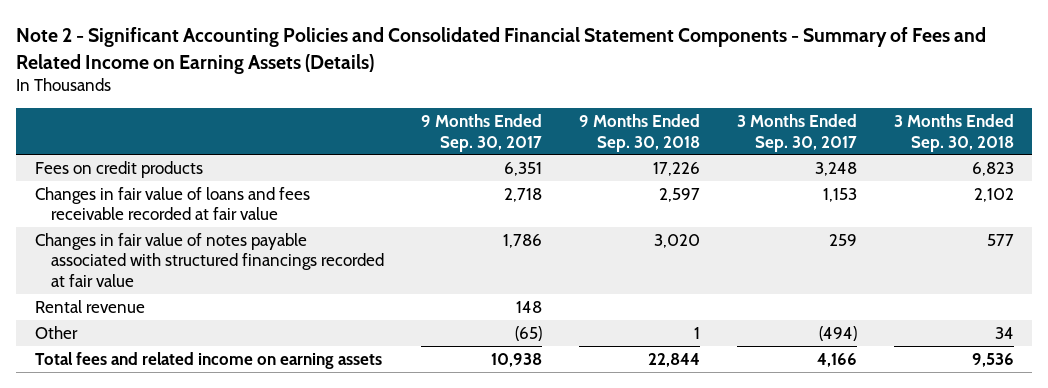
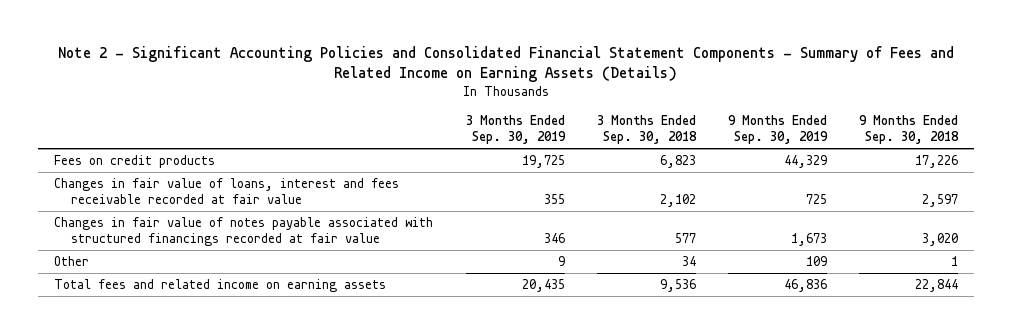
- | 9 Months Ended Sep. 30, 2017 | 9 Months Ended Sep. 30, 2018 | 3 Months Ended Sep. 30, 2017 | 3 Months Ended Sep. 30, 2018
+ | 3 Months Ended Sep. 30, 2019 | 3 Months Ended Sep. 30, 2018 | 9 Months Ended Sep. 30, 2019 | 9 Months Ended Sep. 30, 2018
- Changes in fair value of loans and fees receivable recorded at fair value | 2,718 | 2,597 | 1,153 | 2,102
+ Changes in fair value of loans, interest and fees receivable recorded at fair value | 355 | 2,102 | 725 | 2,597
- Rental revenue | 148 | | |

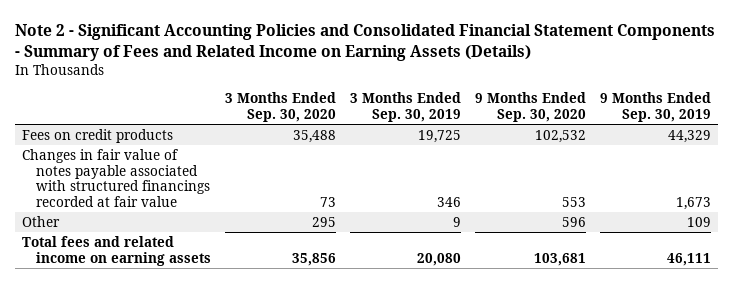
- | 3 Months Ended Sep. 30, 2019 | 3 Months Ended Sep. 30, 2018 | 9 Months Ended Sep. 30, 2019 | 9 Months Ended Sep. 30, 2018
+ | 3 Months Ended Sep. 30, 2020 | 3 Months Ended Sep. 30, 2019 | 9 Months Ended Sep. 30, 2020 | 9 Months Ended Sep. 30, 2019
- Changes in fair value of loans, interest and fees receivable recorded at fair value | 355 | 2,102 | 725 | 2,597
- Total fees and related income on earning assets | 20,435 | 9,536 | 46,836 | 22,844
+ Total fees and related income on earning assets | 35,856 | 20,080 | 103,681 | 46,111

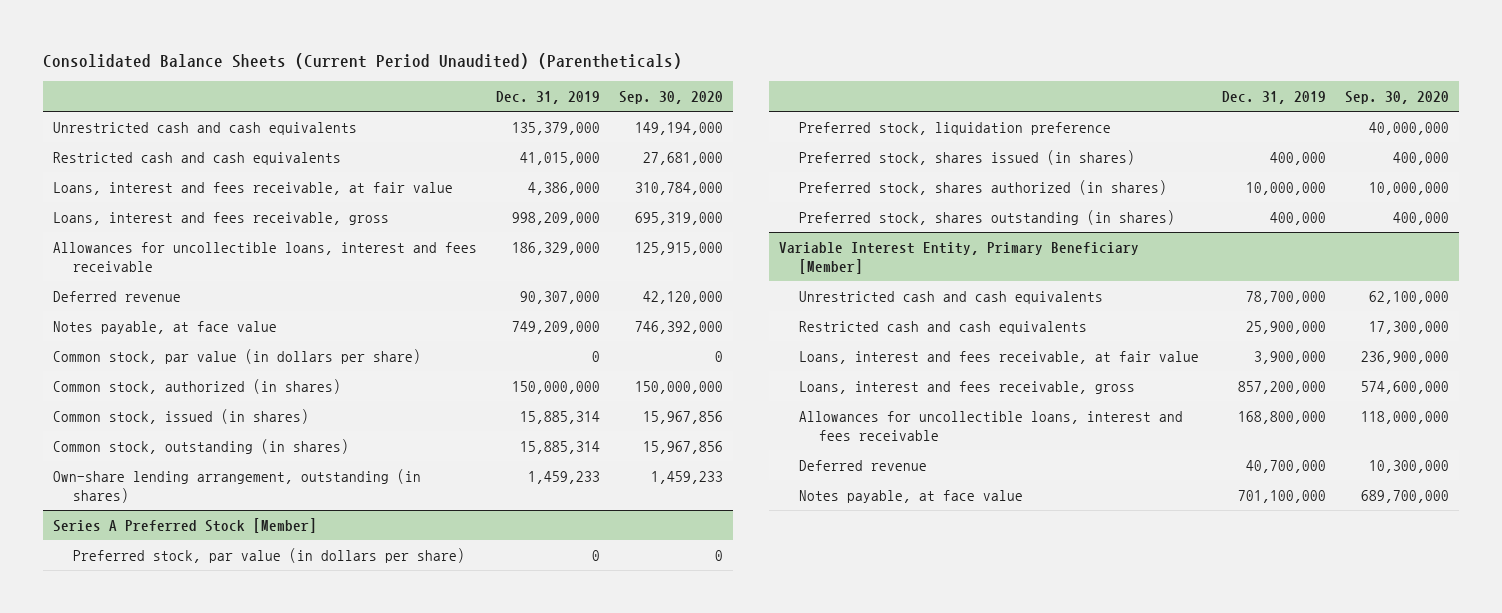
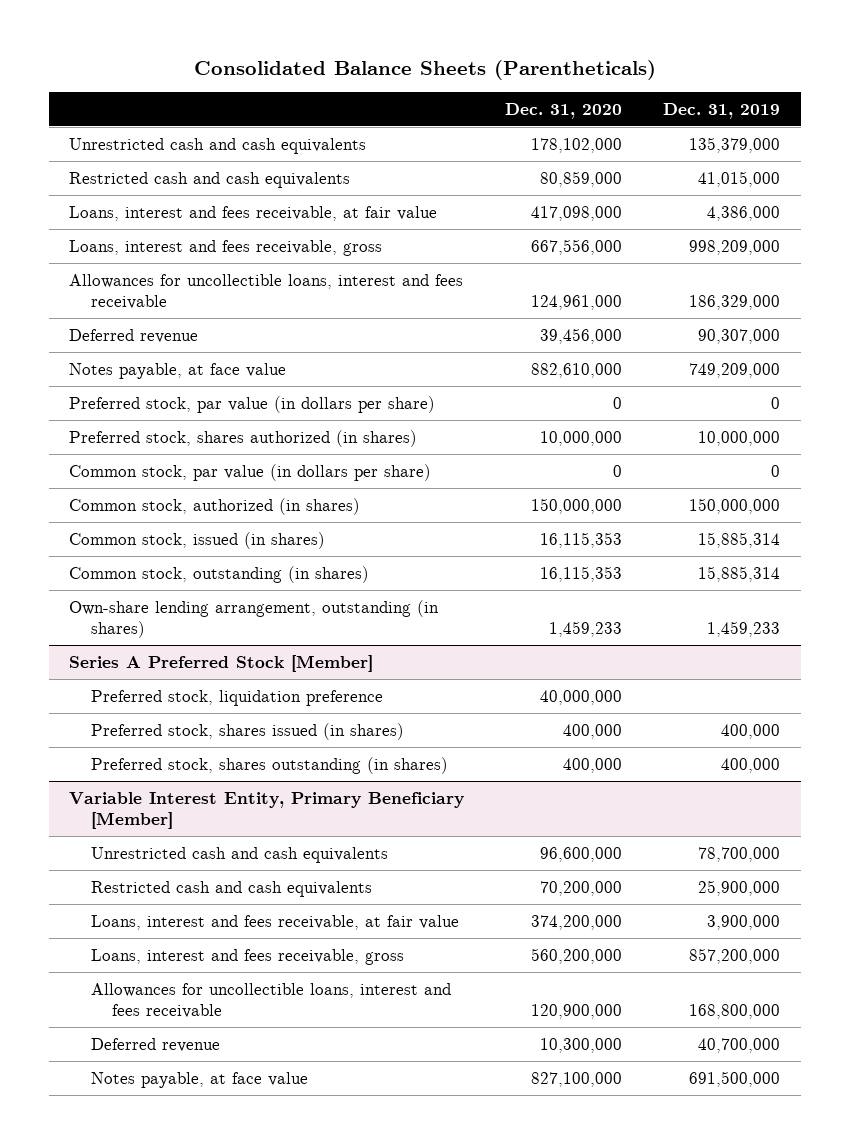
- Consolidated Balance Sheets (Current Period Unaudited) (Parentheticals)
+ Consolidated Balance Sheets (Parentheticals)
- | Dec. 31, 2019 | Sep. 30, 2020
+ | Dec. 31, 2020 | Dec. 31, 2019
+ Preferred stock, par value (in dollars per share) | 0 | 0
+ Preferred stock, shares authorized (in shares) | 10,000,000 | 10,000,000
@ Series A Preferred Stock [Member]
- Preferred stock, par value (in dollars per share) | 0 | 0
- Preferred stock, shares authorized (in shares) | 10,000,000 | 10,000,000
@ Variable Interest Entity, Primary Beneficiary [Member]
- Notes payable, at face value | 701,100,000 | 689,700,000
+ Notes payable, at face value | 827,100,000 | 691,500,000

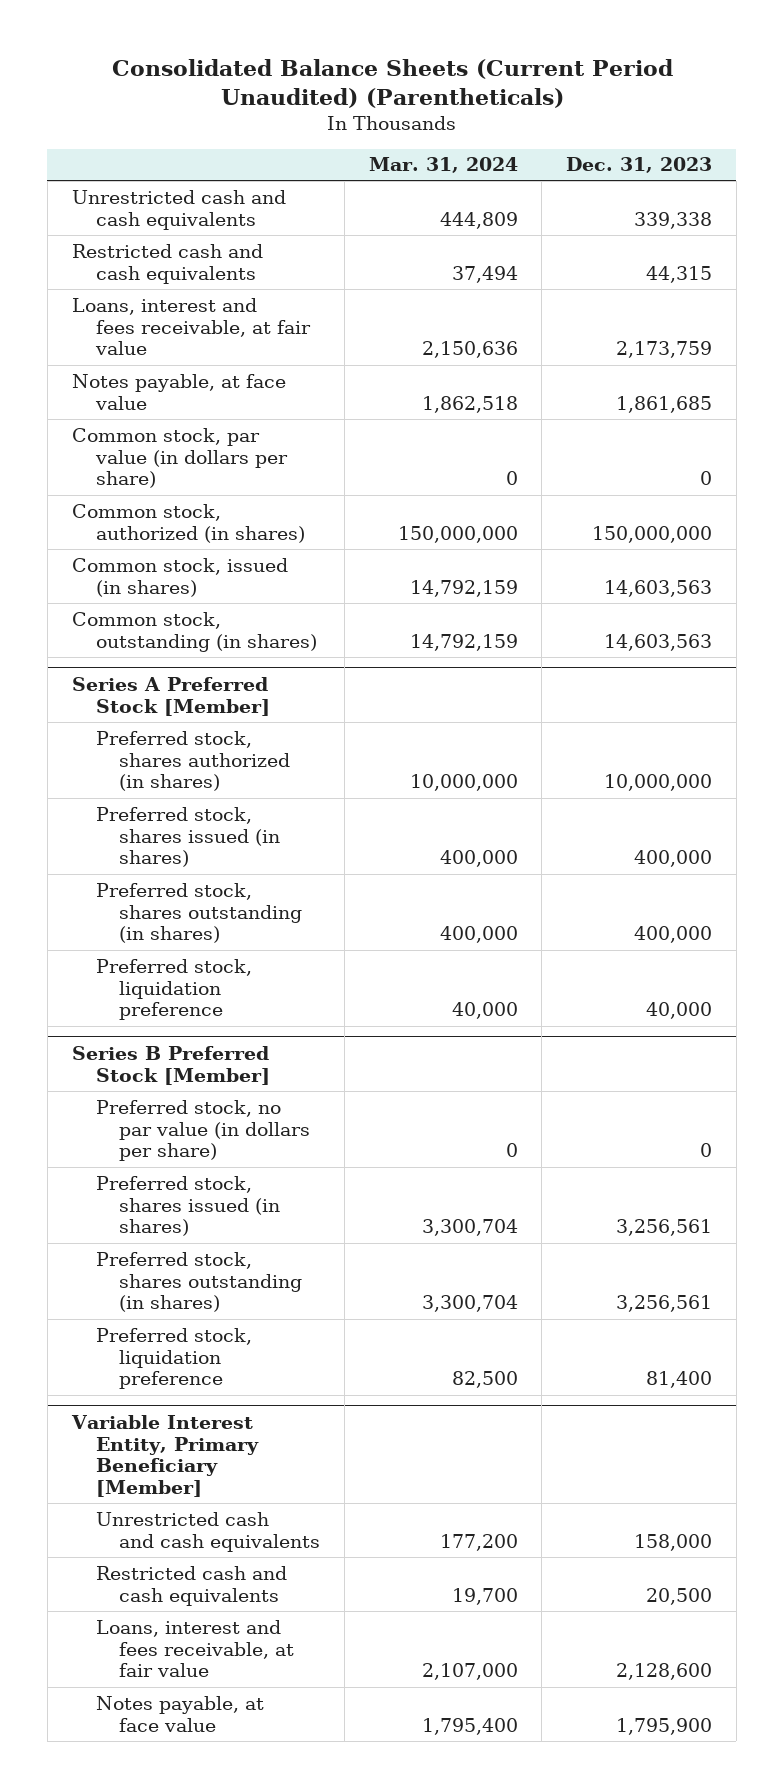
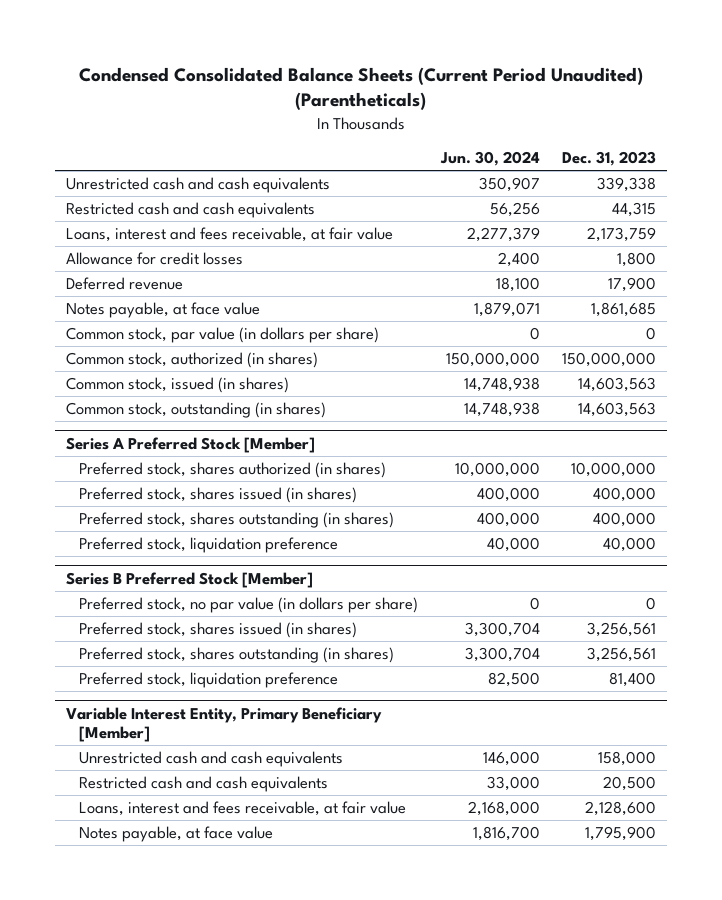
- Consolidated Balance Sheets (Current Period Unaudited) (Parentheticals)
+ Condensed Consolidated Balance Sheets (Current Period Unaudited) (Parentheticals)
- | Mar. 31, 2024 | Dec. 31, 2023
+ | Jun. 30, 2024 | Dec. 31, 2023
+ Allowance for credit losses | 2,400 | 1,800
+ Deferred revenue | 18,100 | 17,900

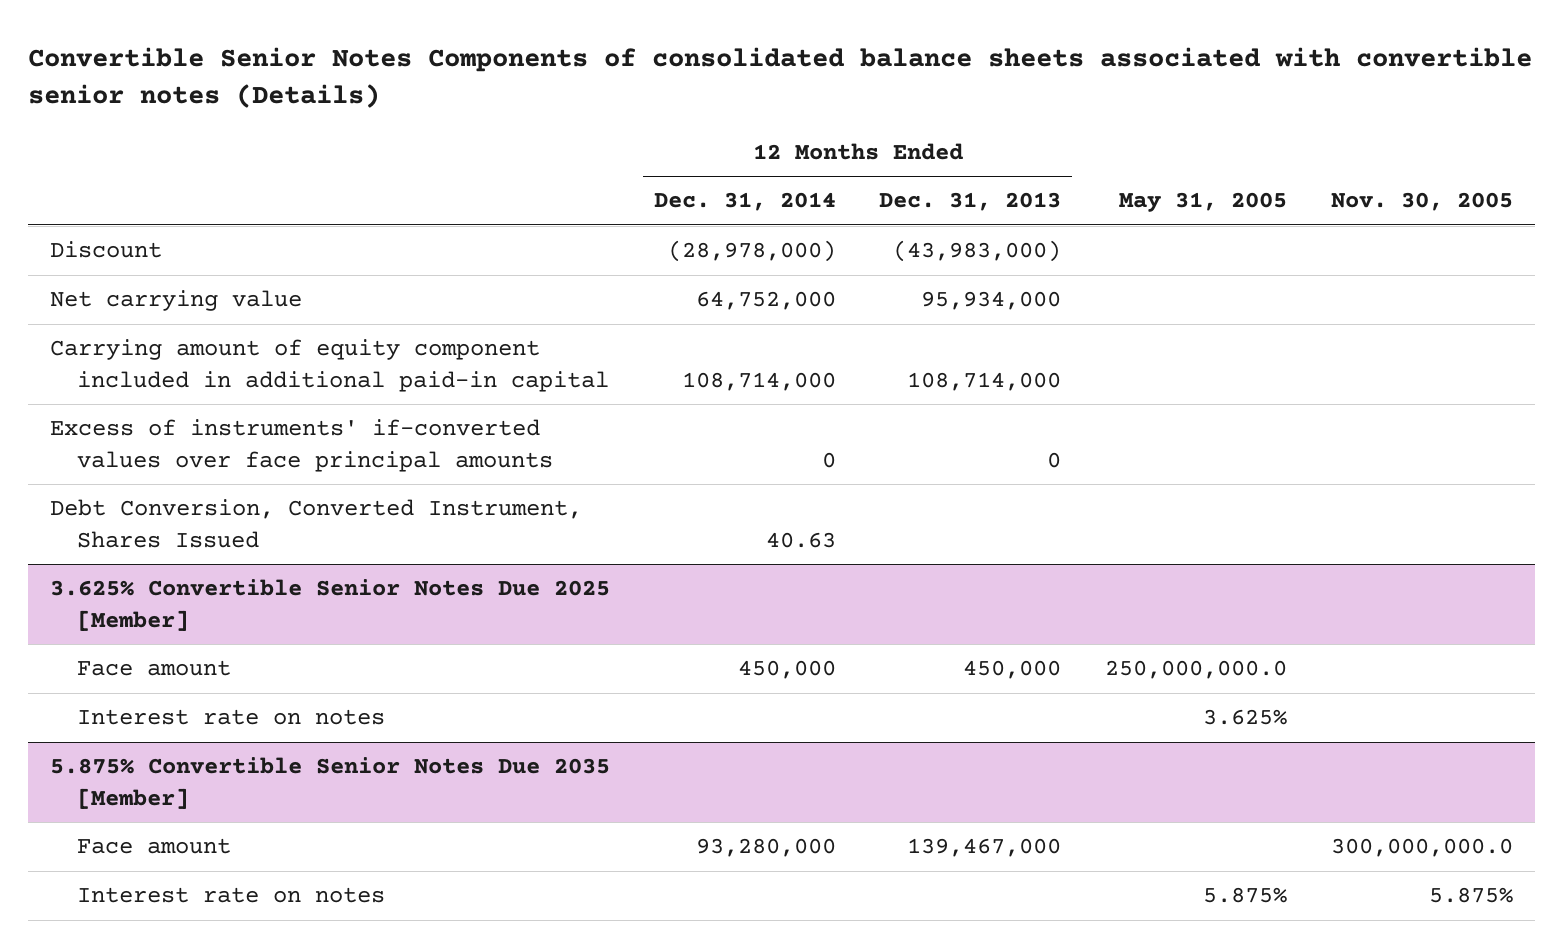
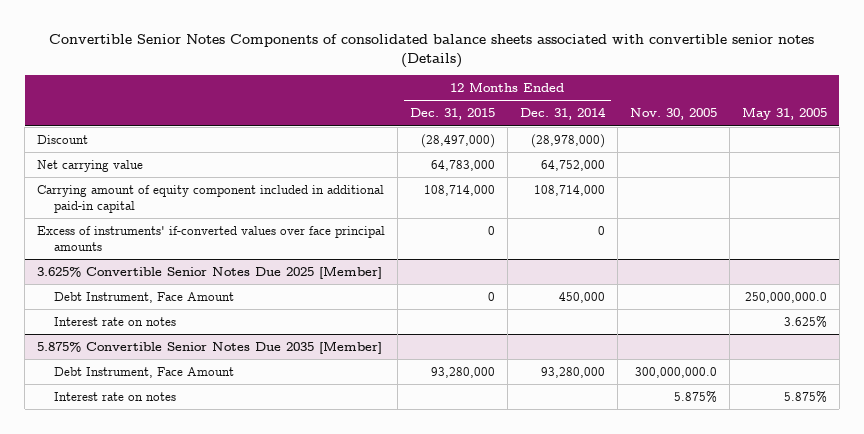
- | 12 Months Ended Dec. 31, 2014 | 12 Months Ended Dec. 31, 2013 | May 31, 2005 | Nov. 30, 2005
+ | 12 Months Ended Dec. 31, 2015 | 12 Months Ended Dec. 31, 2014 | Nov. 30, 2005 | May 31, 2005
- Debt Conversion, Converted Instrument, Shares Issued | 40.63 | | |
@ 3.625% Convertible Senior Notes Due 2025 [Member]
- Face amount | 450,000 | 450,000 | 250,000,000.0 |
+ Debt Instrument, Face Amount | 0 | 450,000 | | 250,000,000.0
@ 5.875% Convertible Senior Notes Due 2035 [Member]
- Face amount | 93,280,000 | 139,467,000 | | 300,000,000.0
+ Debt Instrument, Face Amount | 93,280,000 | 93,280,000 | 300,000,000.0 |

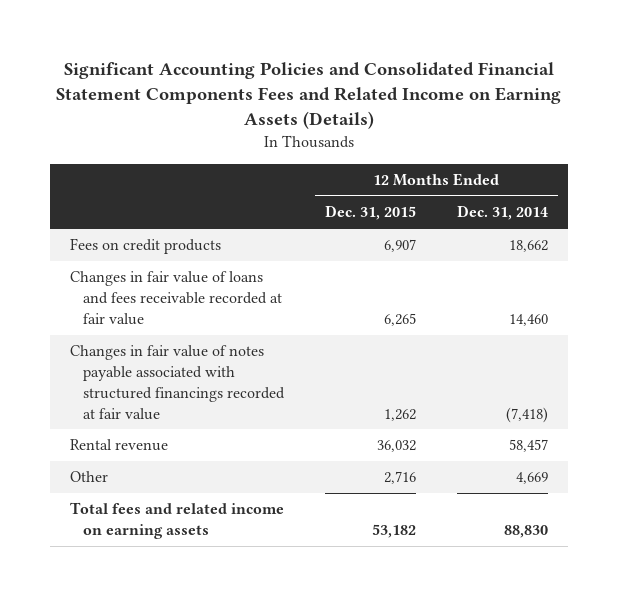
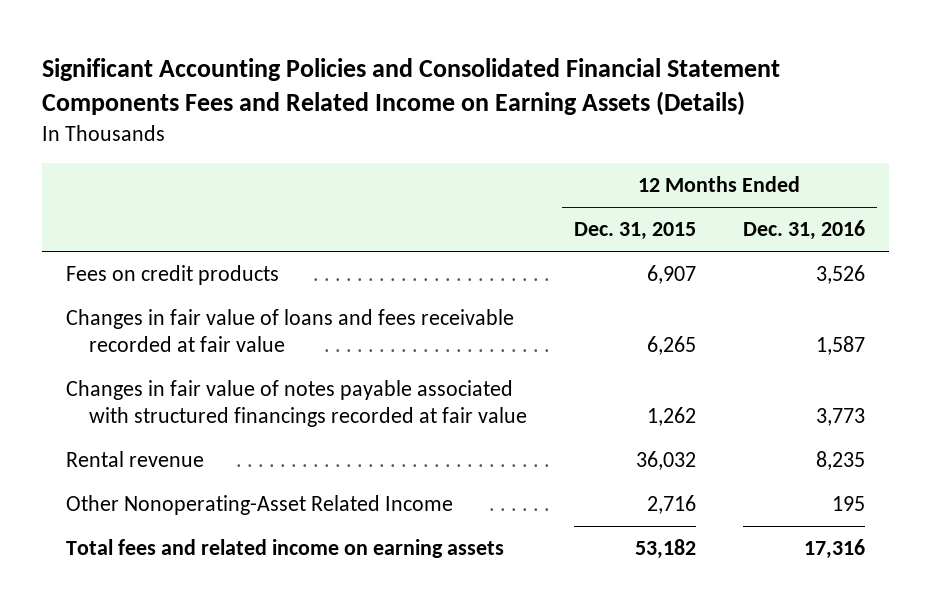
- | 12 Months Ended Dec. 31, 2015 | 12 Months Ended Dec. 31, 2014
+ | 12 Months Ended Dec. 31, 2015 | 12 Months Ended Dec. 31, 2016
- Other | 2,716 | 4,669
+ Other Nonoperating-Asset Related Income | 2,716 | 195

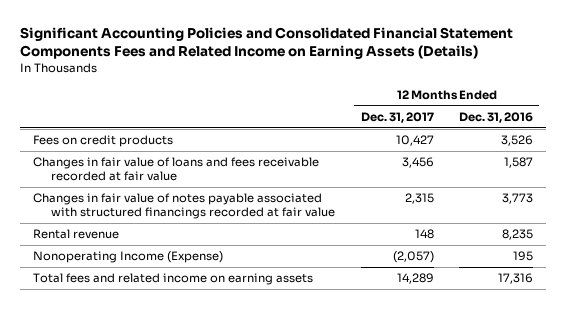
- | 12 Months Ended Dec. 31, 2015 | 12 Months Ended Dec. 31, 2016
+ | 12 Months Ended Dec. 31, 2017 | 12 Months Ended Dec. 31, 2016
- Other Nonoperating-Asset Related Income | 2,716 | 195
+ Nonoperating Income (Expense) | (2,057) | 195

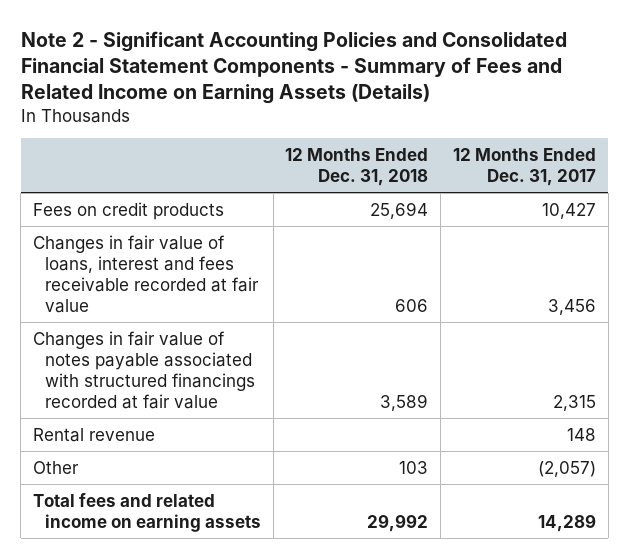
- Significant Accounting Policies and Consolidated Financial Statement Components Fees and Related Income on Earning Assets (Details)
+ Note 2 - Significant Accounting Policies and Consolidated Financial Statement Components - Summary of Fees and Related Income on Earning Assets (Details)
- | 12 Months Ended Dec. 31, 2017 | 12 Months Ended Dec. 31, 2016
+ | 12 Months Ended Dec. 31, 2018 | 12 Months Ended Dec. 31, 2017
- Changes in fair value of loans and fees receivable recorded at fair value | 3,456 | 1,587
+ Changes in fair value of loans, interest and fees receivable recorded at fair value | 606 | 3,456
- Nonoperating Income (Expense) | (2,057) | 195
+ Other | 103 | (2,057)

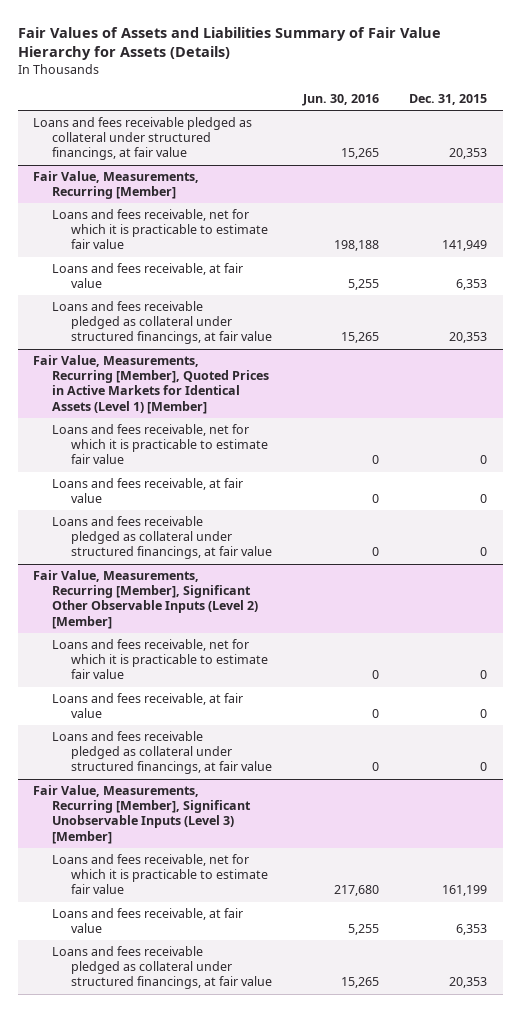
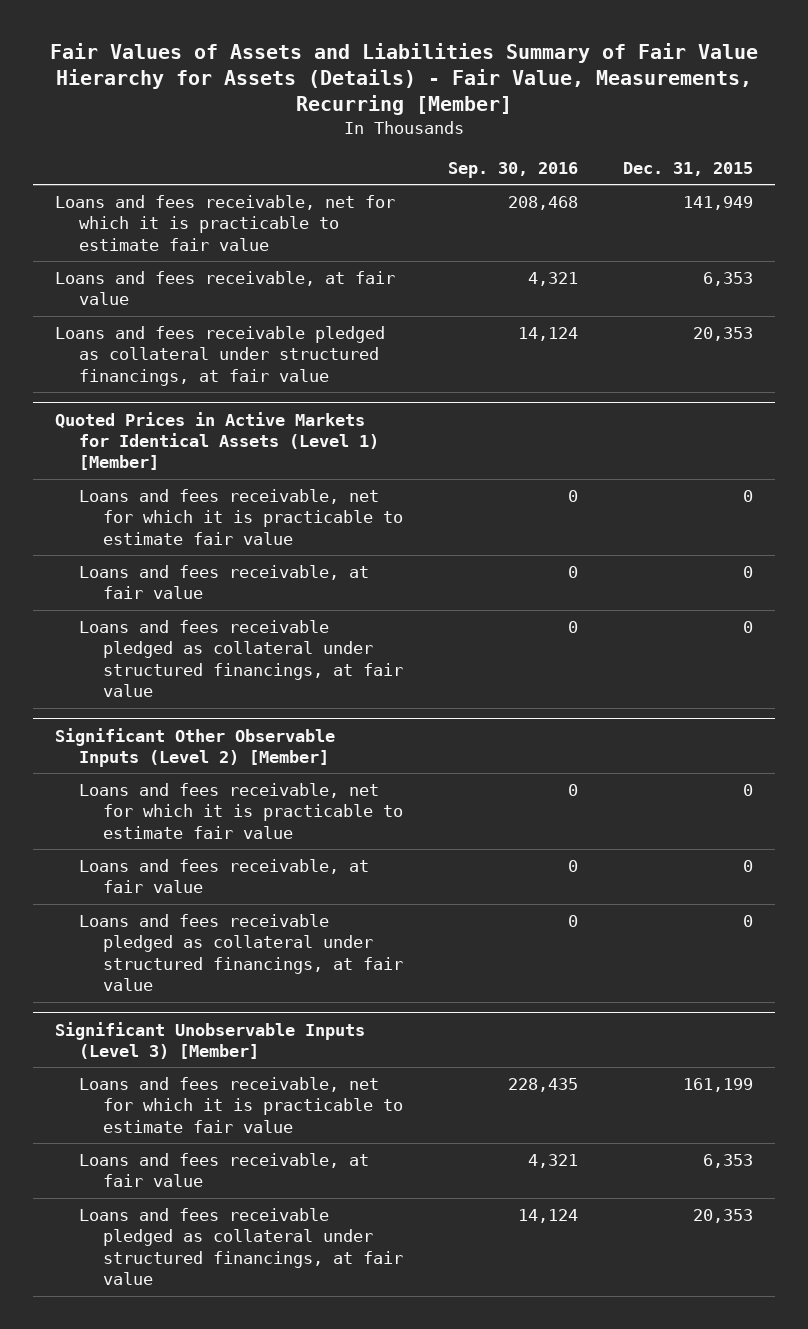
- Fair Values of Assets and Liabilities Summary of Fair Value Hierarchy for Assets (Details)
+ Fair Values of Assets and Liabilities Summary of Fair Value Hierarchy for Assets (Details) - Fair Value, Measurements, Recurring [Member]
- | Jun. 30, 2016 | Dec. 31, 2015
+ | Sep. 30, 2016 | Dec. 31, 2015
- Loans and fees receivable pledged as collateral under structured financings, at fair value | 15,265 | 20,353
- Fair Value, Measurements, Recurring [Member]
- Fair Value, Measurements, Recurring [Member], Quoted Prices in Active Markets for Identical Assets (Level 1) [Member]
+ Quoted Prices in Active Markets for Identical Assets (Level 1) [Member]
- Fair Value, Measurements, Recurring [Member], Significant Other Observable Inputs (Level 2) [Member]
+ Significant Other Observable Inputs (Level 2) [Member]
- Fair Value, Measurements, Recurring [Member], Significant Unobservable Inputs (Level 3) [Member]
+ Significant Unobservable Inputs (Level 3) [Member]

